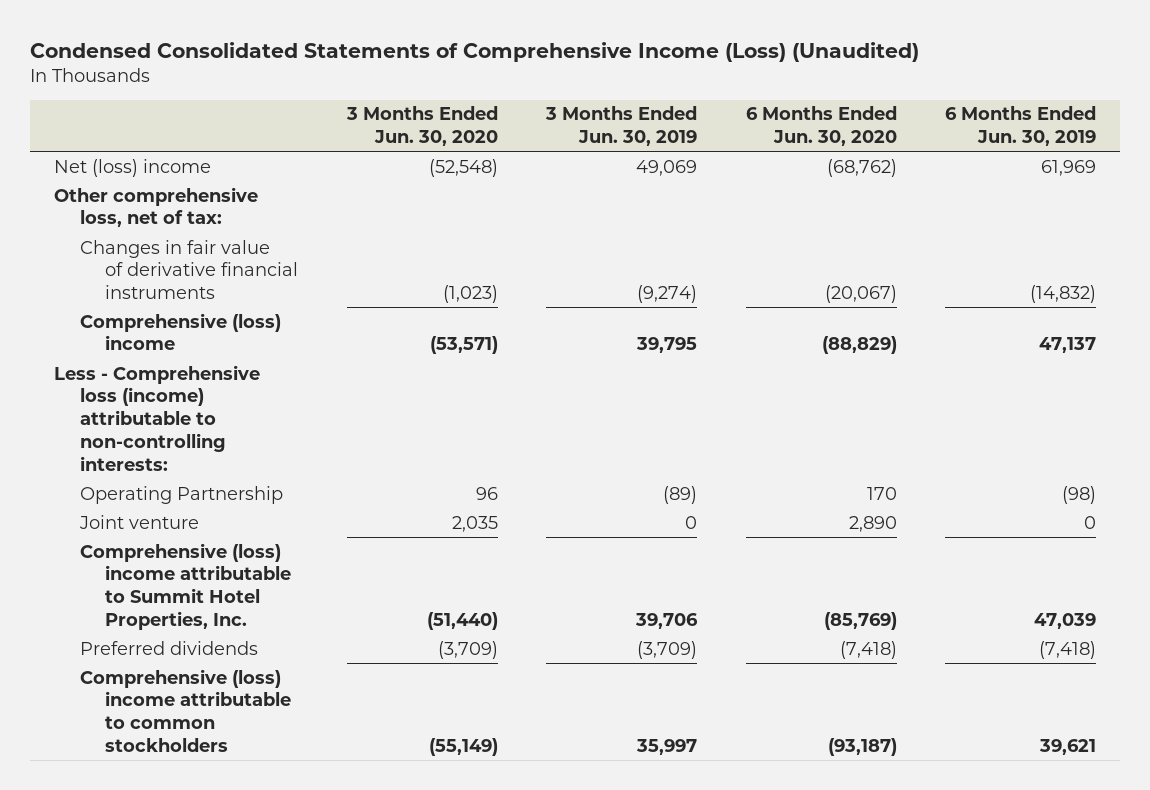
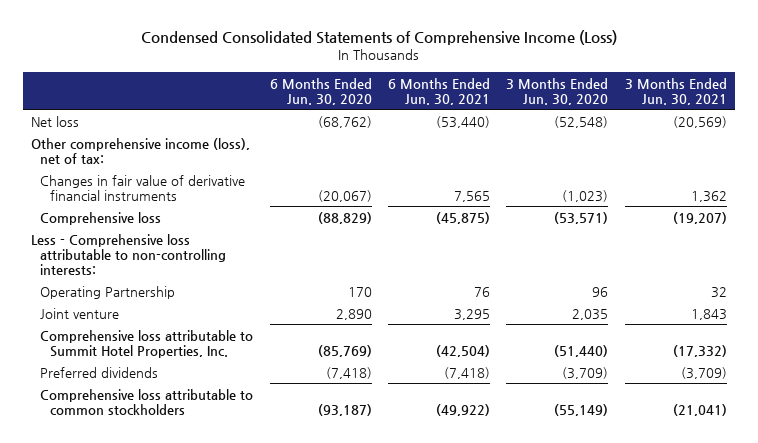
- Condensed Consolidated Statements of Comprehensive Income (Loss) (Unaudited)
+ Condensed Consolidated Statements of Comprehensive Income (Loss)
- | 3 Months Ended Jun. 30, 2020 | 3 Months Ended Jun. 30, 2019 | 6 Months Ended Jun. 30, 2020 | 6 Months Ended Jun. 30, 2019
+ | 6 Months Ended Jun. 30, 2020 | 6 Months Ended Jun. 30, 2021 | 3 Months Ended Jun. 30, 2020 | 3 Months Ended Jun. 30, 2021
- Net (loss) income | (52,548) | 49,069 | (68,762) | 61,969
- Other comprehensive loss, net of tax:
+ Net loss | (68,762) | (53,440) | (52,548) | (20,569)
+ Other comprehensive income (loss), net of tax:
- Comprehensive (loss) income | (53,571) | 39,795 | (88,829) | 47,137
- Less - Comprehensive loss (income) attributable to non-controlling interests:
+ Comprehensive loss | (88,829) | (45,875) | (53,571) | (19,207)
+ Less - Comprehensive loss attributable to non-controlling interests:
- Comprehensive (loss) income attributable to Summit Hotel Properties, Inc. | (51,440) | 39,706 | (85,769) | 47,039
+ Comprehensive loss attributable to Summit Hotel Properties, Inc. | (85,769) | (42,504) | (51,440) | (17,332)
- Comprehensive (loss) income attributable to common stockholders | (55,149) | 35,997 | (93,187) | 39,621
+ Comprehensive loss attributable to common stockholders | (93,187) | (49,922) | (55,149) | (21,041)

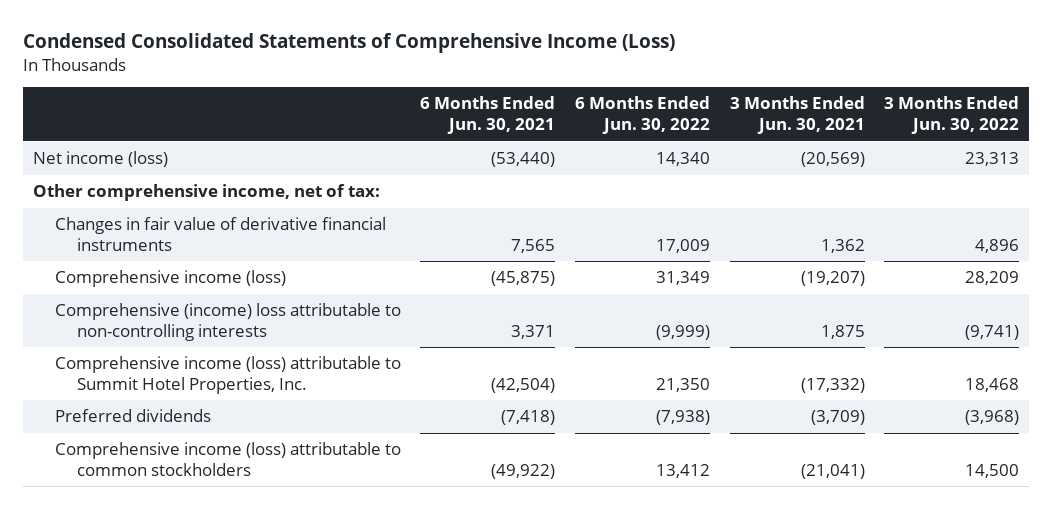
- | 6 Months Ended Jun. 30, 2020 | 6 Months Ended Jun. 30, 2021 | 3 Months Ended Jun. 30, 2020 | 3 Months Ended Jun. 30, 2021
+ | 6 Months Ended Jun. 30, 2021 | 6 Months Ended Jun. 30, 2022 | 3 Months Ended Jun. 30, 2021 | 3 Months Ended Jun. 30, 2022
- Net loss | (68,762) | (53,440) | (52,548) | (20,569)
- Other comprehensive income (loss), net of tax:
+ Net income (loss) | (53,440) | 14,340 | (20,569) | 23,313
+ Other comprehensive income, net of tax:
- Comprehensive loss | (88,829) | (45,875) | (53,571) | (19,207)
- Less - Comprehensive loss attributable to non-controlling interests:
- Operating Partnership | 170 | 76 | 96 | 32
- Joint venture | 2,890 | 3,295 | 2,035 | 1,843
- Comprehensive loss attributable to Summit Hotel Properties, Inc. | (85,769) | (42,504) | (51,440) | (17,332)
+ Comprehensive income (loss) | (45,875) | 31,349 | (19,207) | 28,209
+ Comprehensive (income) loss attributable to non-controlling interests | 3,371 | (9,999) | 1,875 | (9,741)
+ Comprehensive income (loss) attributable to Summit Hotel Properties, Inc. | (42,504) | 21,350 | (17,332) | 18,468
- Comprehensive loss attributable to common stockholders | (93,187) | (49,922) | (55,149) | (21,041)
+ Comprehensive income (loss) attributable to common stockholders | (49,922) | 13,412 | (21,041) | 14,500

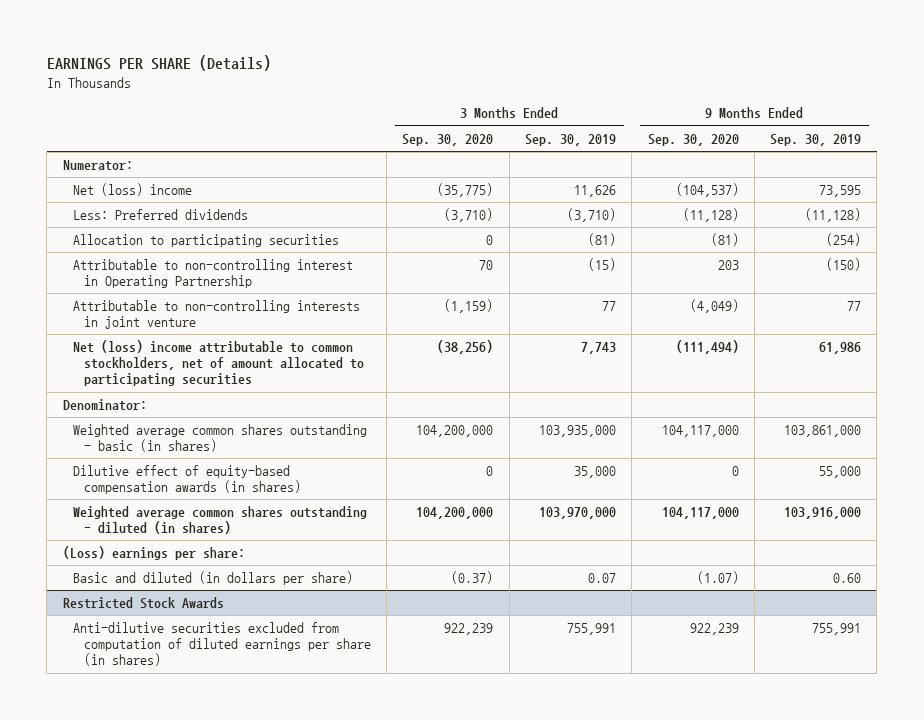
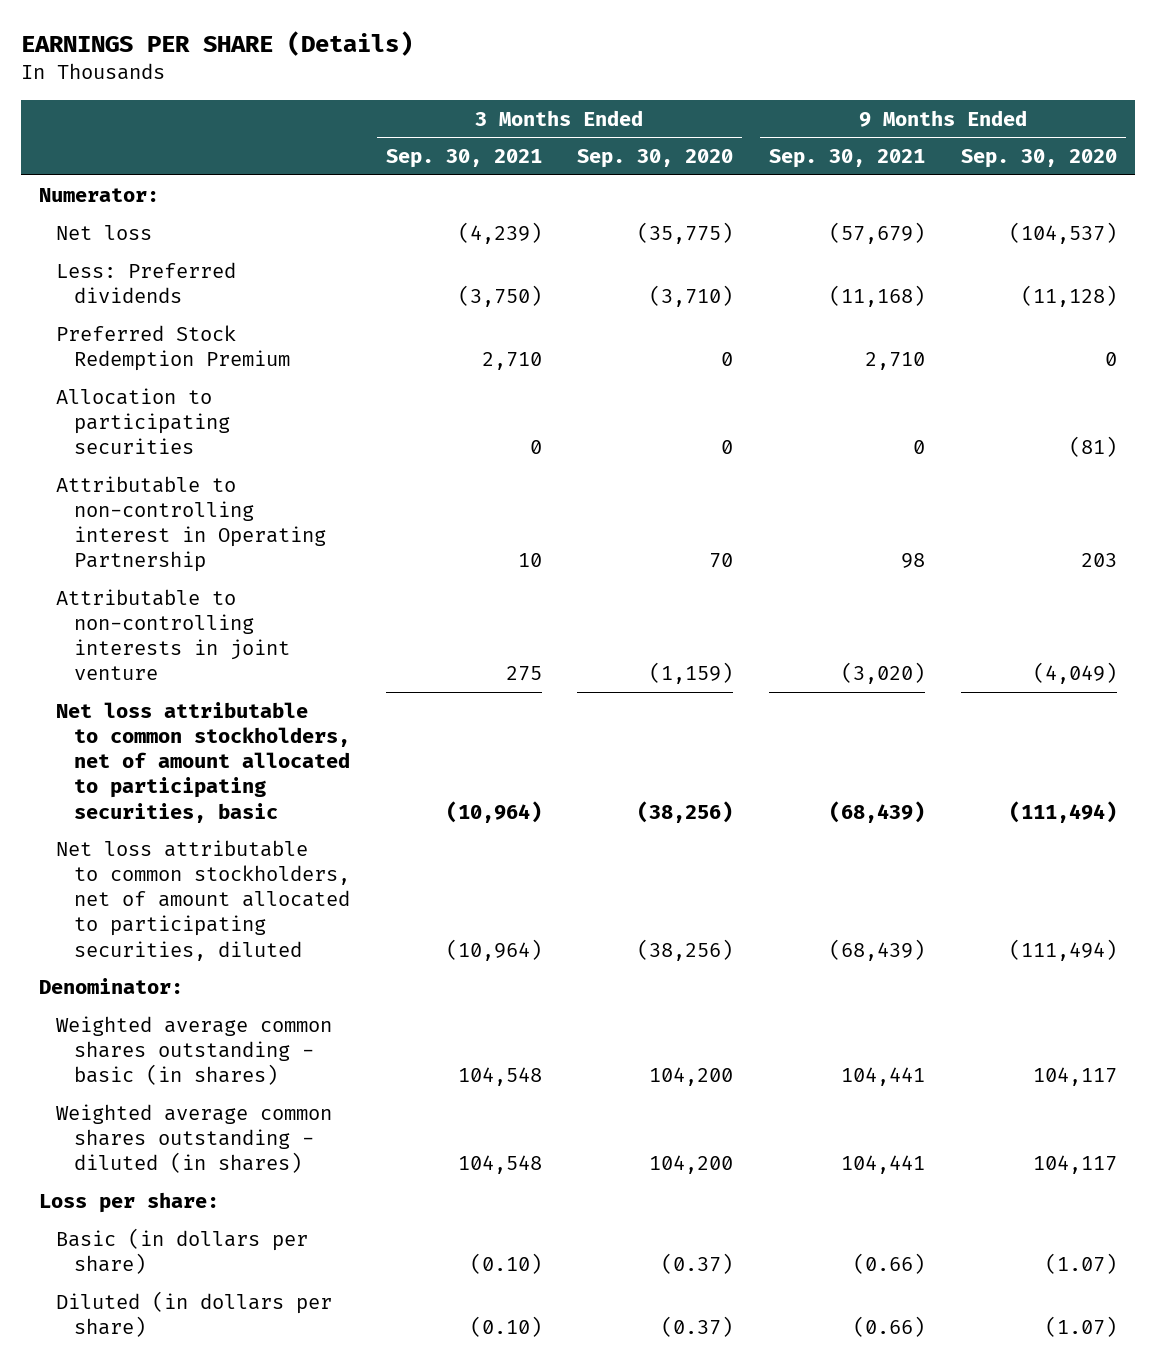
- | 3 Months Ended Sep. 30, 2020 | 3 Months Ended Sep. 30, 2019 | 9 Months Ended Sep. 30, 2020 | 9 Months Ended Sep. 30, 2019
+ | 3 Months Ended Sep. 30, 2021 | 3 Months Ended Sep. 30, 2020 | 9 Months Ended Sep. 30, 2021 | 9 Months Ended Sep. 30, 2020
- Net (loss) income | (35,775) | 11,626 | (104,537) | 73,595
+ Net loss | (4,239) | (35,775) | (57,679) | (104,537)
+ Preferred Stock Redemption Premium | 2,710 | 0 | 2,710 | 0
- Net (loss) income attributable to common stockholders, net of amount allocated to participating securities | (38,256) | 7,743 | (111,494) | 61,986
+ Net loss attributable to common stockholders, net of amount allocated to participating securities, basic | (10,964) | (38,256) | (68,439) | (111,494)
+ Net loss attributable to common stockholders, net of amount allocated to participating securities, diluted | (10,964) | (38,256) | (68,439) | (111,494)
- Weighted average common shares outstanding - basic (in shares) | 104,200,000 | 103,935,000 | 104,117,000 | 103,861,000
- Dilutive effect of equity-based compensation awards (in shares) | 0 | 35,000 | 0 | 55,000
- Weighted average common shares outstanding - diluted (in shares) | 104,200,000 | 103,970,000 | 104,117,000 | 103,916,000
- (Loss) earnings per share:
- Basic and diluted (in dollars per share) | (0.37) | 0.07 | (1.07) | 0.60
- Restricted Stock Awards
- Anti-dilutive securities excluded from computation of diluted earnings per share (in shares) | 922,239 | 755,991 | 922,239 | 755,991
+ Weighted average common shares outstanding - basic (in shares) | 104,548 | 104,200 | 104,441 | 104,117
+ Weighted average common shares outstanding - diluted (in shares) | 104,548 | 104,200 | 104,441 | 104,117
+ Loss per share:
+ Basic (in dollars per share) | (0.10) | (0.37) | (0.66) | (1.07)
+ Diluted (in dollars per share) | (0.10) | (0.37) | (0.66) | (1.07)

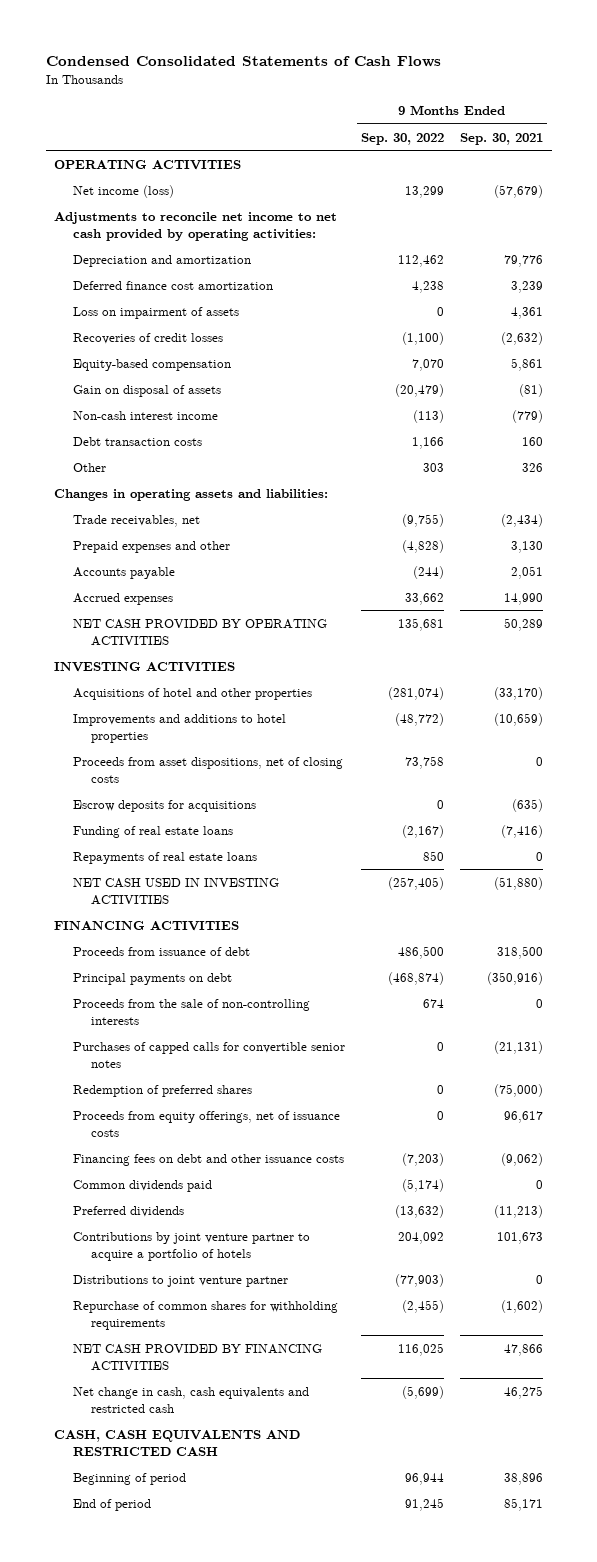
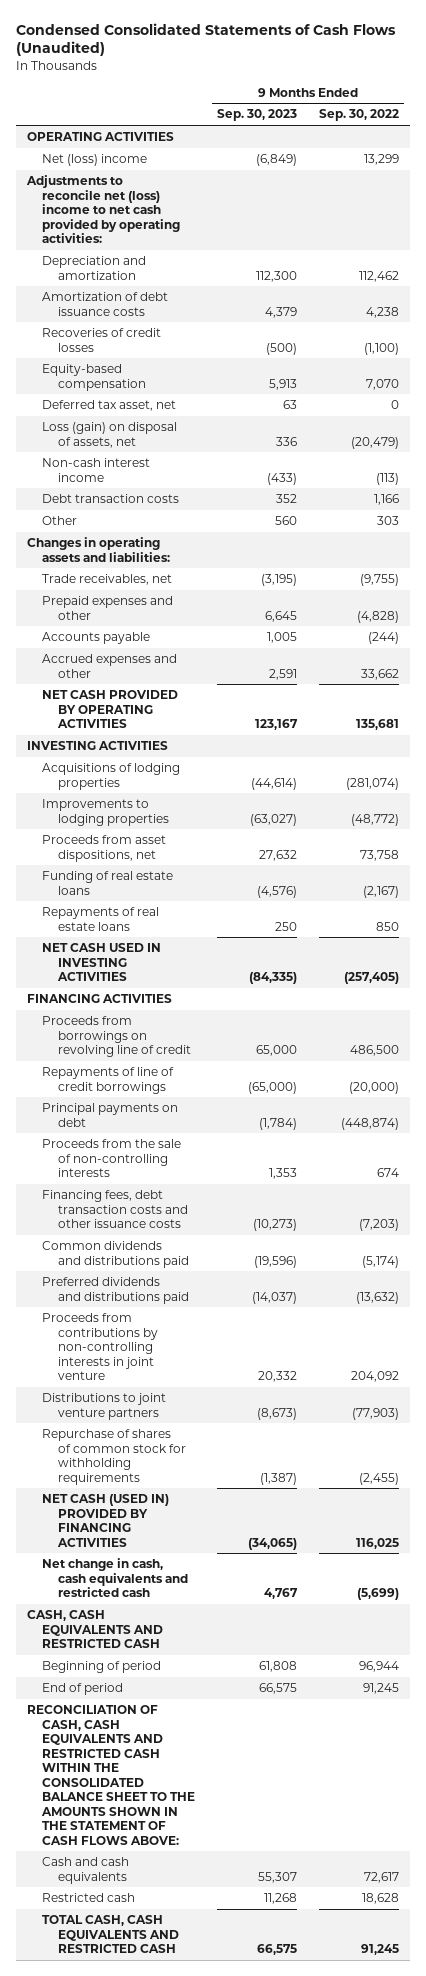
- Condensed Consolidated Statements of Cash Flows
+ Condensed Consolidated Statements of Cash Flows (Unaudited)
- | 9 Months Ended Sep. 30, 2022 | 9 Months Ended Sep. 30, 2021
+ | 9 Months Ended Sep. 30, 2023 | 9 Months Ended Sep. 30, 2022
- Net income (loss) | 13,299 | (57,679)
- Adjustments to reconcile net income to net cash provided by operating activities:
+ Net (loss) income | (6,849) | 13,299
+ Adjustments to reconcile net (loss) income to net cash provided by operating activities:
- Deferred finance cost amortization | 4,238 | 3,239
- Loss on impairment of assets | 0 | 4,361
+ Amortization of debt issuance costs | 4,379 | 4,238
- Gain on disposal of assets | (20,479) | (81)
+ Deferred tax asset, net | 63 | 0
+ Loss (gain) on disposal of assets, net | 336 | (20,479)
- Accrued expenses | 33,662 | 14,990
+ Accrued expenses and other | 2,591 | 33,662
- Acquisitions of hotel and other properties | (281,074) | (33,170)
- Improvements and additions to hotel properties | (48,772) | (10,659)
- Proceeds from asset dispositions, net of closing costs | 73,758 | 0
- Escrow deposits for acquisitions | 0 | (635)
+ Acquisitions of lodging properties | (44,614) | (281,074)
+ Improvements to lodging properties | (63,027) | (48,772)
+ Proceeds from asset dispositions, net | 27,632 | 73,758
- Proceeds from issuance of debt | 486,500 | 318,500
- Principal payments on debt | (468,874) | (350,916)
+ Proceeds from borrowings on revolving line of credit | 65,000 | 486,500
+ Repayments of line of credit borrowings | (65,000) | (20,000)
+ Principal payments on debt | (1,784) | (448,874)
- Purchases of capped calls for convertible senior notes | 0 | (21,131)
- Redemption of preferred shares | 0 | (75,000)
- Proceeds from equity offerings, net of issuance costs | 0 | 96,617
- Financing fees on debt and other issuance costs | (7,203) | (9,062)
- Common dividends paid | (5,174) | 0
- Preferred dividends | (13,632) | (11,213)
- Contributions by joint venture partner to acquire a portfolio of hotels | 204,092 | 101,673
- Distributions to joint venture partner | (77,903) | 0
- Repurchase of common shares for withholding requirements | (2,455) | (1,602)
- NET CASH PROVIDED BY FINANCING ACTIVITIES | 116,025 | 47,866
+ Financing fees, debt transaction costs and other issuance costs | (10,273) | (7,203)
+ Common dividends and distributions paid | (19,596) | (5,174)
+ Preferred dividends and distributions paid | (14,037) | (13,632)
+ Proceeds from contributions by non-controlling interests in joint venture | 20,332 | 204,092
+ Distributions to joint venture partners | (8,673) | (77,903)
+ Repurchase of shares of common stock for withholding requirements | (1,387) | (2,455)
+ NET CASH (USED IN) PROVIDED BY FINANCING ACTIVITIES | (34,065) | 116,025
+ RECONCILIATION OF CASH, CASH EQUIVALENTS AND RESTRICTED CASH WITHIN THE CONSOLIDATED BALANCE SHEET TO THE AMOUNTS SHOWN IN THE STATEMENT OF CASH FLOWS ABOVE:
+ Cash and cash equivalents | 55,307 | 72,617
+ Restricted cash | 11,268 | 18,628
+ TOTAL CASH, CASH EQUIVALENTS AND RESTRICTED CASH | 66,575 | 91,245

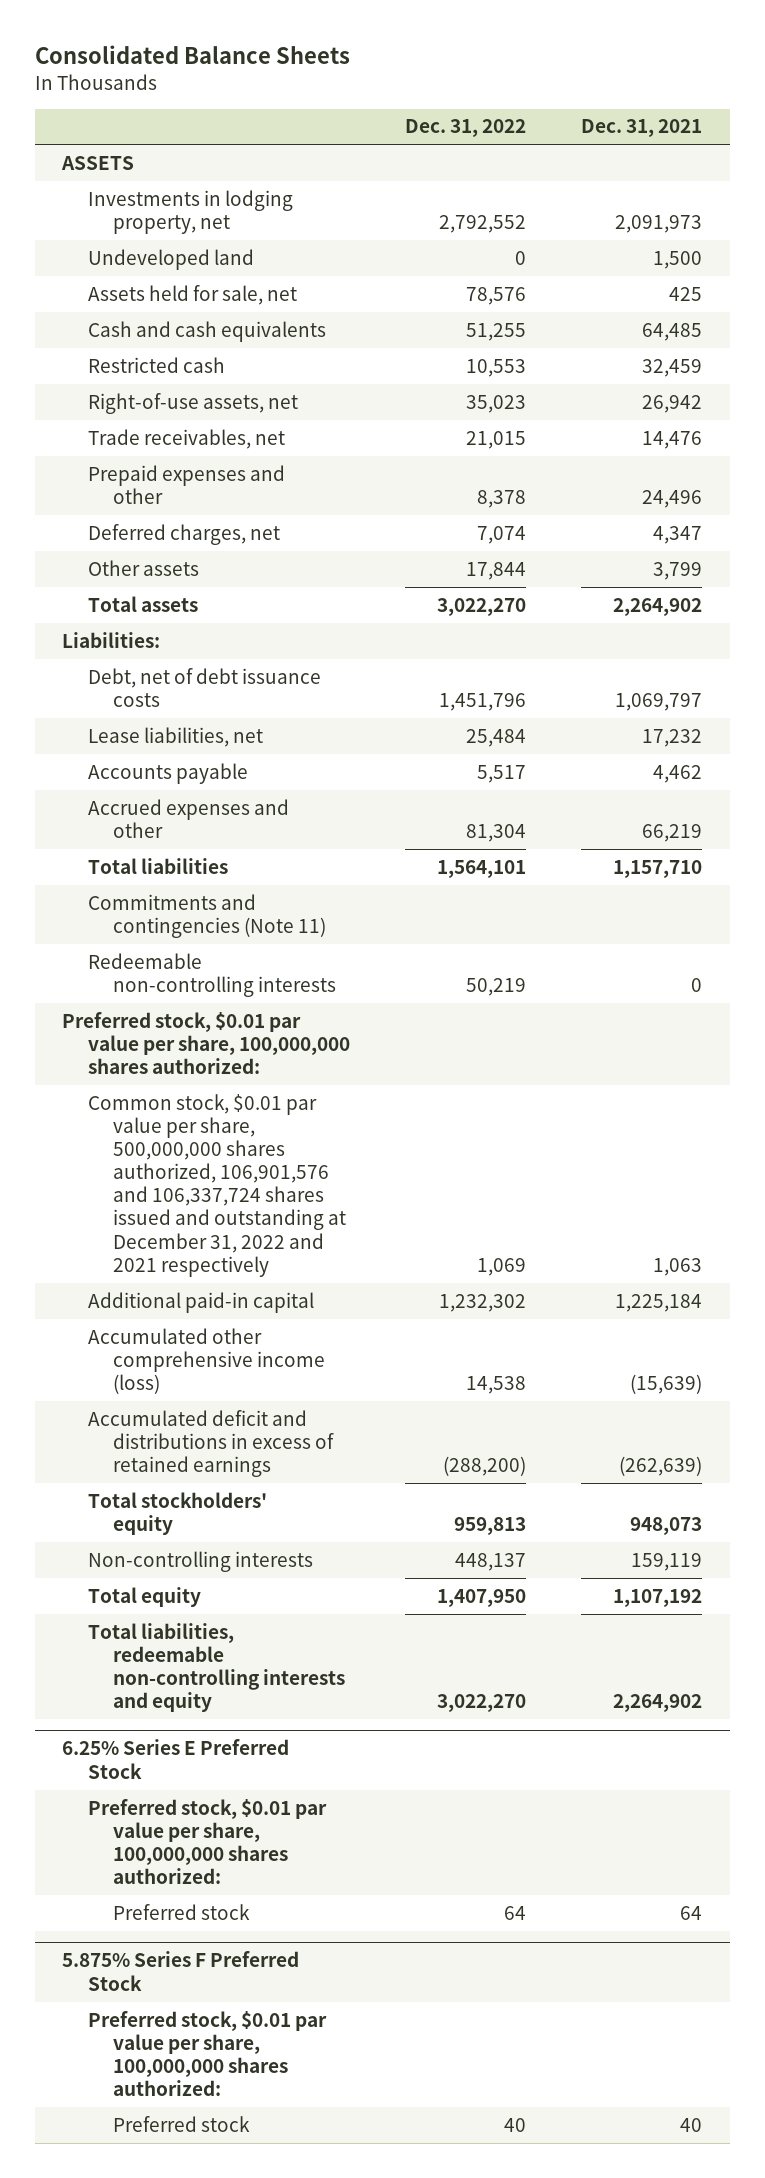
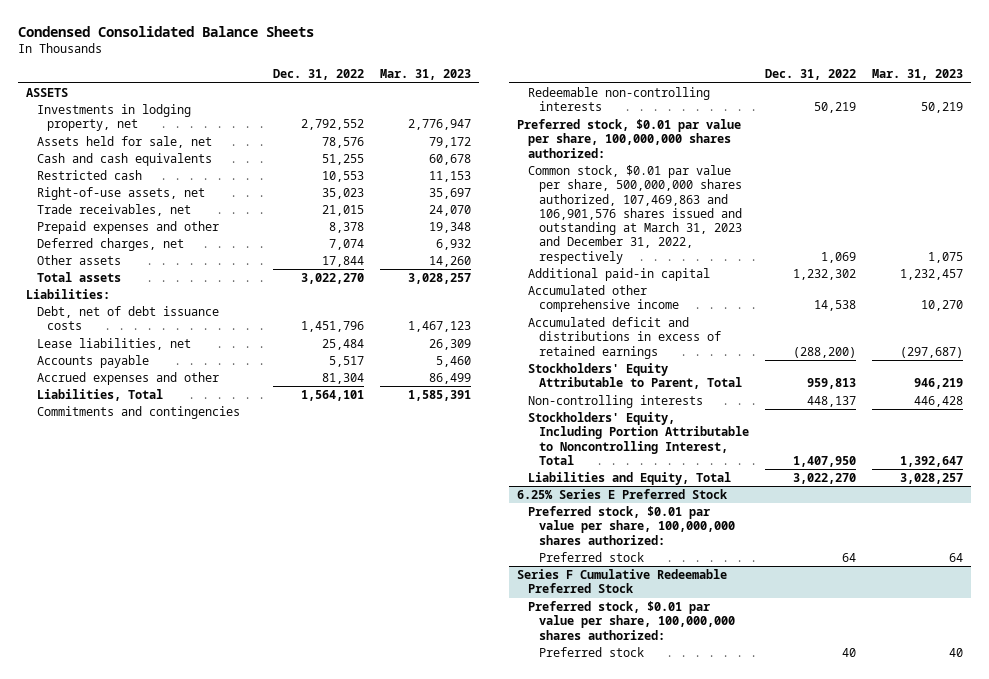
- Consolidated Balance Sheets
+ Condensed Consolidated Balance Sheets
- | Dec. 31, 2022 | Dec. 31, 2021
+ | Dec. 31, 2022 | Mar. 31, 2023
- Undeveloped land | 0 | 1,500
- Total liabilities | 1,564,101 | 1,157,710
- Commitments and contingencies (Note 11)
+ Liabilities, Total | 1,564,101 | 1,585,391
+ Commitments and contingencies
- Common stock, $0.01 par value per share, 500,000,000 shares authorized, 106,901,576 and 106,337,724 shares issued and outstanding at December 31, 2022 and 2021 respectively | 1,069 | 1,063
+ Common stock, $0.01 par value per share, 500,000,000 shares authorized, 107,469,863 and 106,901,576 shares issued and outstanding at March 31, 2023 and December 31, 2022, respectively | 1,069 | 1,075
- Accumulated other comprehensive income (loss) | 14,538 | (15,639)
+ Accumulated other comprehensive income | 14,538 | 10,270
- Total stockholders' equity | 959,813 | 948,073
+ Stockholders' Equity Attributable to Parent, Total | 959,813 | 946,219
- Total equity | 1,407,950 | 1,107,192
- Total liabilities, redeemable non-controlling interests and equity | 3,022,270 | 2,264,902
+ Stockholders' Equity, Including Portion Attributable to Noncontrolling Interest, Total | 1,407,950 | 1,392,647
+ Liabilities and Equity, Total | 3,022,270 | 3,028,257
- 5.875% Series F Preferred Stock
+ Series F Cumulative Redeemable Preferred Stock

